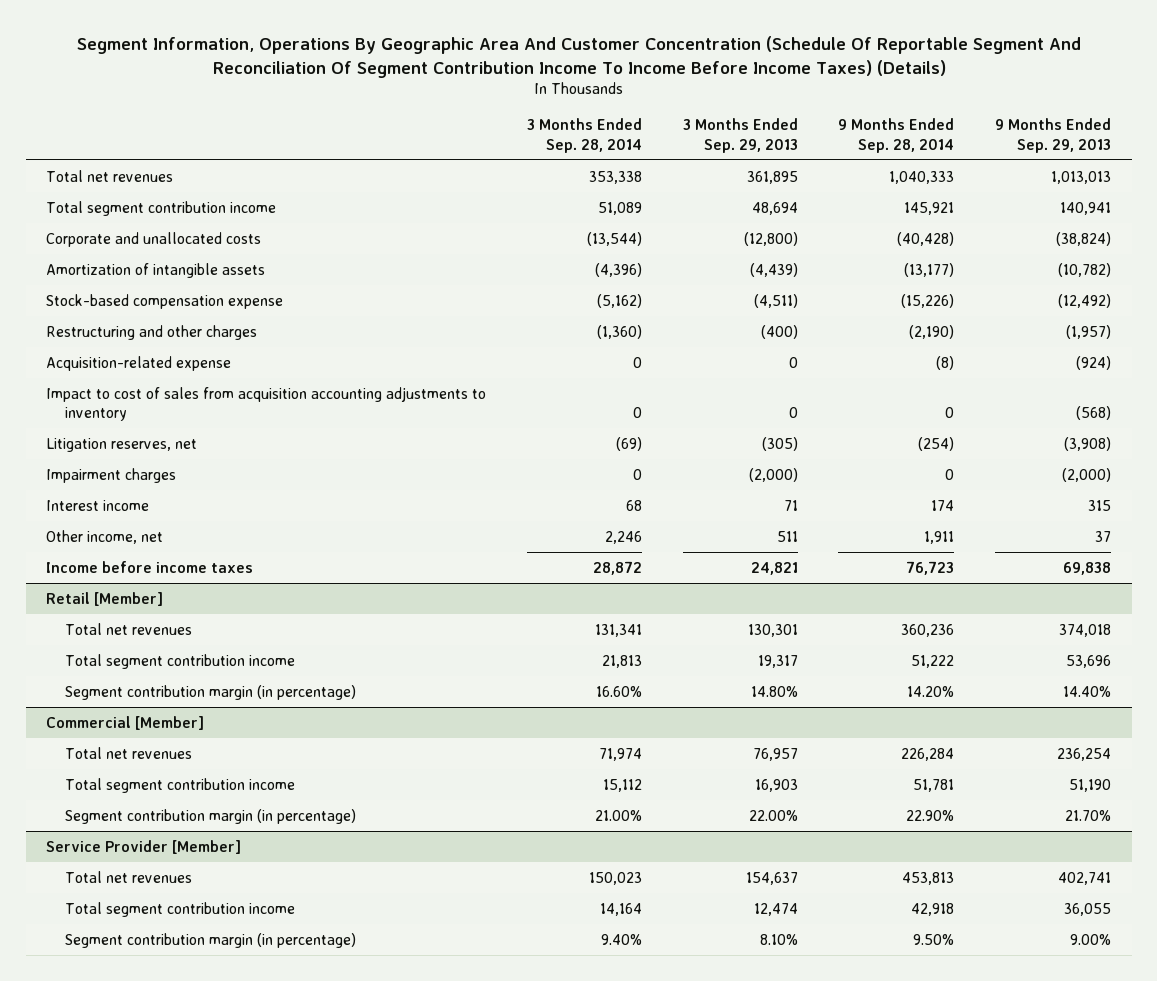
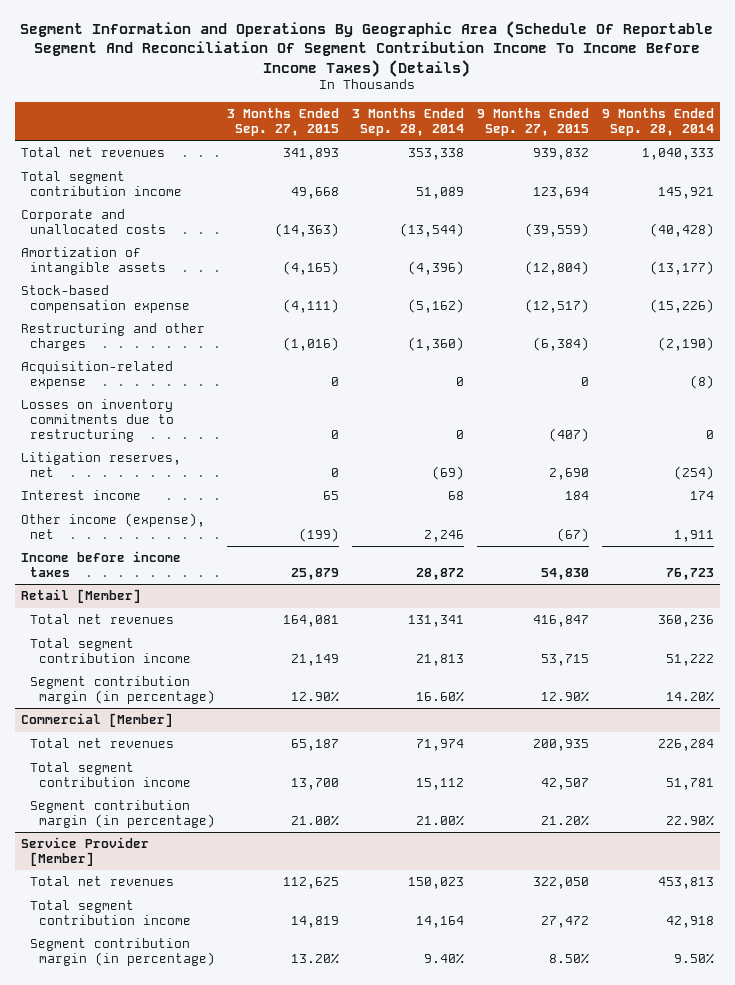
- Segment Information, Operations By Geographic Area And Customer Concentration (Schedule Of Reportable Segment And Reconciliation Of Segment Contribution Income To Income Before Income Taxes) (Details)
+ Segment Information and Operations By Geographic Area (Schedule Of Reportable Segment And Reconciliation Of Segment Contribution Income To Income Before Income Taxes) (Details)
- | 3 Months Ended Sep. 28, 2014 | 3 Months Ended Sep. 29, 2013 | 9 Months Ended Sep. 28, 2014 | 9 Months Ended Sep. 29, 2013
+ | 3 Months Ended Sep. 27, 2015 | 3 Months Ended Sep. 28, 2014 | 9 Months Ended Sep. 27, 2015 | 9 Months Ended Sep. 28, 2014
- Impact to cost of sales from acquisition accounting adjustments to inventory | 0 | 0 | 0 | (568)
+ Losses on inventory commitments due to restructuring | 0 | 0 | (407) | 0
- Impairment charges | 0 | (2,000) | 0 | (2,000)
- Other income, net | 2,246 | 511 | 1,911 | 37
+ Other income (expense), net | (199) | 2,246 | (67) | 1,911

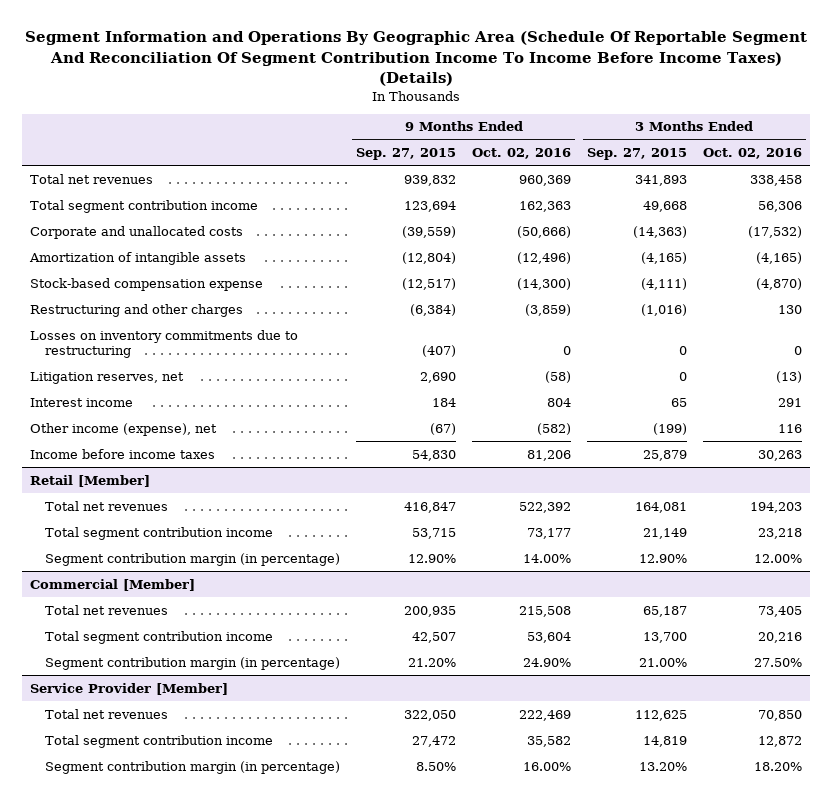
- | 3 Months Ended Sep. 27, 2015 | 3 Months Ended Sep. 28, 2014 | 9 Months Ended Sep. 27, 2015 | 9 Months Ended Sep. 28, 2014
+ | 9 Months Ended Sep. 27, 2015 | 9 Months Ended Oct. 02, 2016 | 3 Months Ended Sep. 27, 2015 | 3 Months Ended Oct. 02, 2016
- Acquisition-related expense | 0 | 0 | 0 | (8)

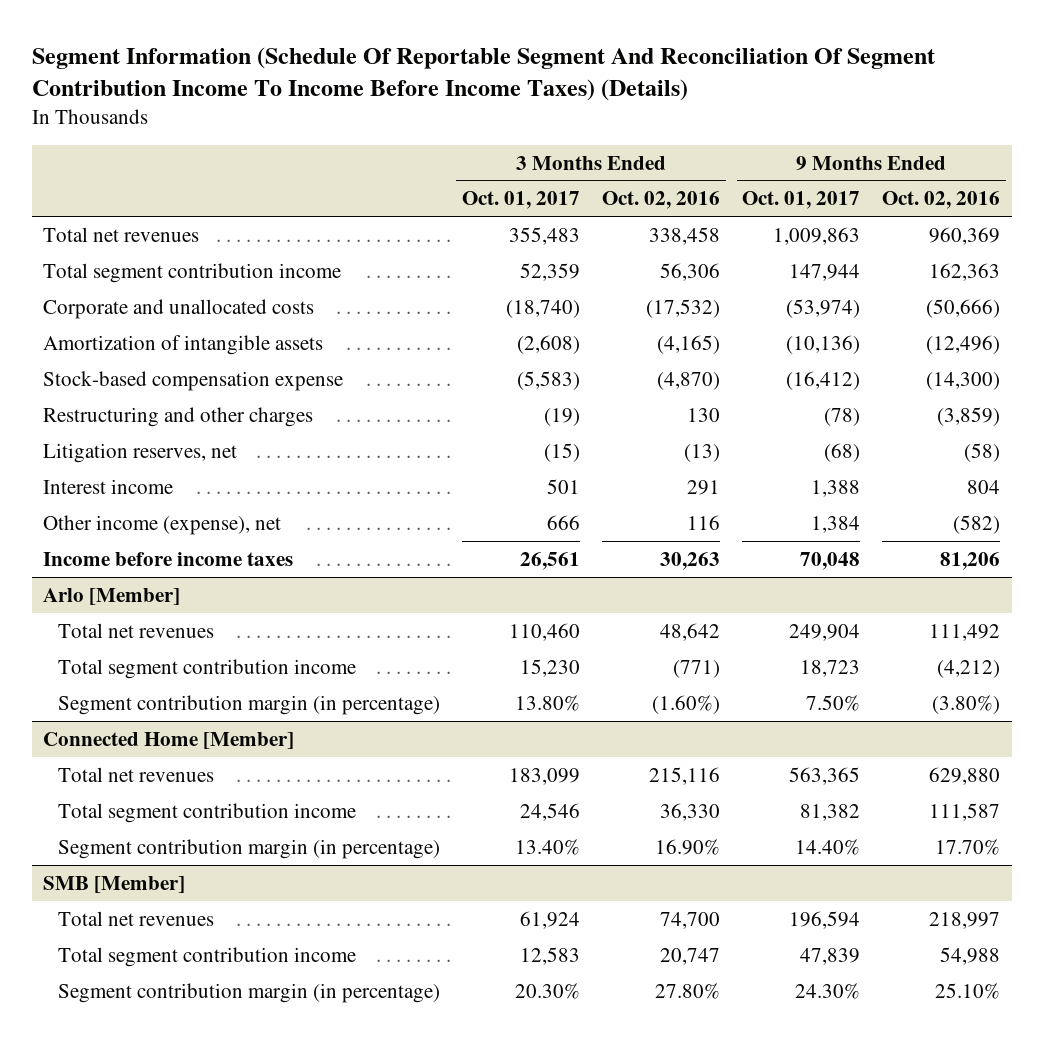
- Segment Information and Operations By Geographic Area (Schedule Of Reportable Segment And Reconciliation Of Segment Contribution Income To Income Before Income Taxes) (Details)
+ Segment Information (Schedule Of Reportable Segment And Reconciliation Of Segment Contribution Income To Income Before Income Taxes) (Details)
- | 9 Months Ended Sep. 27, 2015 | 9 Months Ended Oct. 02, 2016 | 3 Months Ended Sep. 27, 2015 | 3 Months Ended Oct. 02, 2016
+ | 3 Months Ended Oct. 01, 2017 | 3 Months Ended Oct. 02, 2016 | 9 Months Ended Oct. 01, 2017 | 9 Months Ended Oct. 02, 2016
- Losses on inventory commitments due to restructuring | (407) | 0 | 0 | 0
- Retail [Member]
- Total net revenues | 416,847 | 522,392 | 164,081 | 194,203
- Total segment contribution income | 53,715 | 73,177 | 21,149 | 23,218
- Segment contribution margin (in percentage) | 12.90% | 14.00% | 12.90% | 12.00%
- Commercial [Member]
- Total net revenues | 200,935 | 215,508 | 65,187 | 73,405
- Total segment contribution income | 42,507 | 53,604 | 13,700 | 20,216
- Segment contribution margin (in percentage) | 21.20% | 24.90% | 21.00% | 27.50%
- Service Provider [Member]
- Total net revenues | 322,050 | 222,469 | 112,625 | 70,850
- Total segment contribution income | 27,472 | 35,582 | 14,819 | 12,872
- Segment contribution margin (in percentage) | 8.50% | 16.00% | 13.20% | 18.20%
+ Arlo [Member]
+ Total net revenues | 110,460 | 48,642 | 249,904 | 111,492
+ Total segment contribution income | 15,230 | (771) | 18,723 | (4,212)
+ Segment contribution margin (in percentage) | 13.80% | (1.60%) | 7.50% | (3.80%)
+ Connected Home [Member]
+ Total net revenues | 183,099 | 215,116 | 563,365 | 629,880
+ Total segment contribution income | 24,546 | 36,330 | 81,382 | 111,587
+ Segment contribution margin (in percentage) | 13.40% | 16.90% | 14.40% | 17.70%
+ SMB [Member]
+ Total net revenues | 61,924 | 74,700 | 196,594 | 218,997
+ Total segment contribution income | 12,583 | 20,747 | 47,839 | 54,988
+ Segment contribution margin (in percentage) | 20.30% | 27.80% | 24.30% | 25.10%

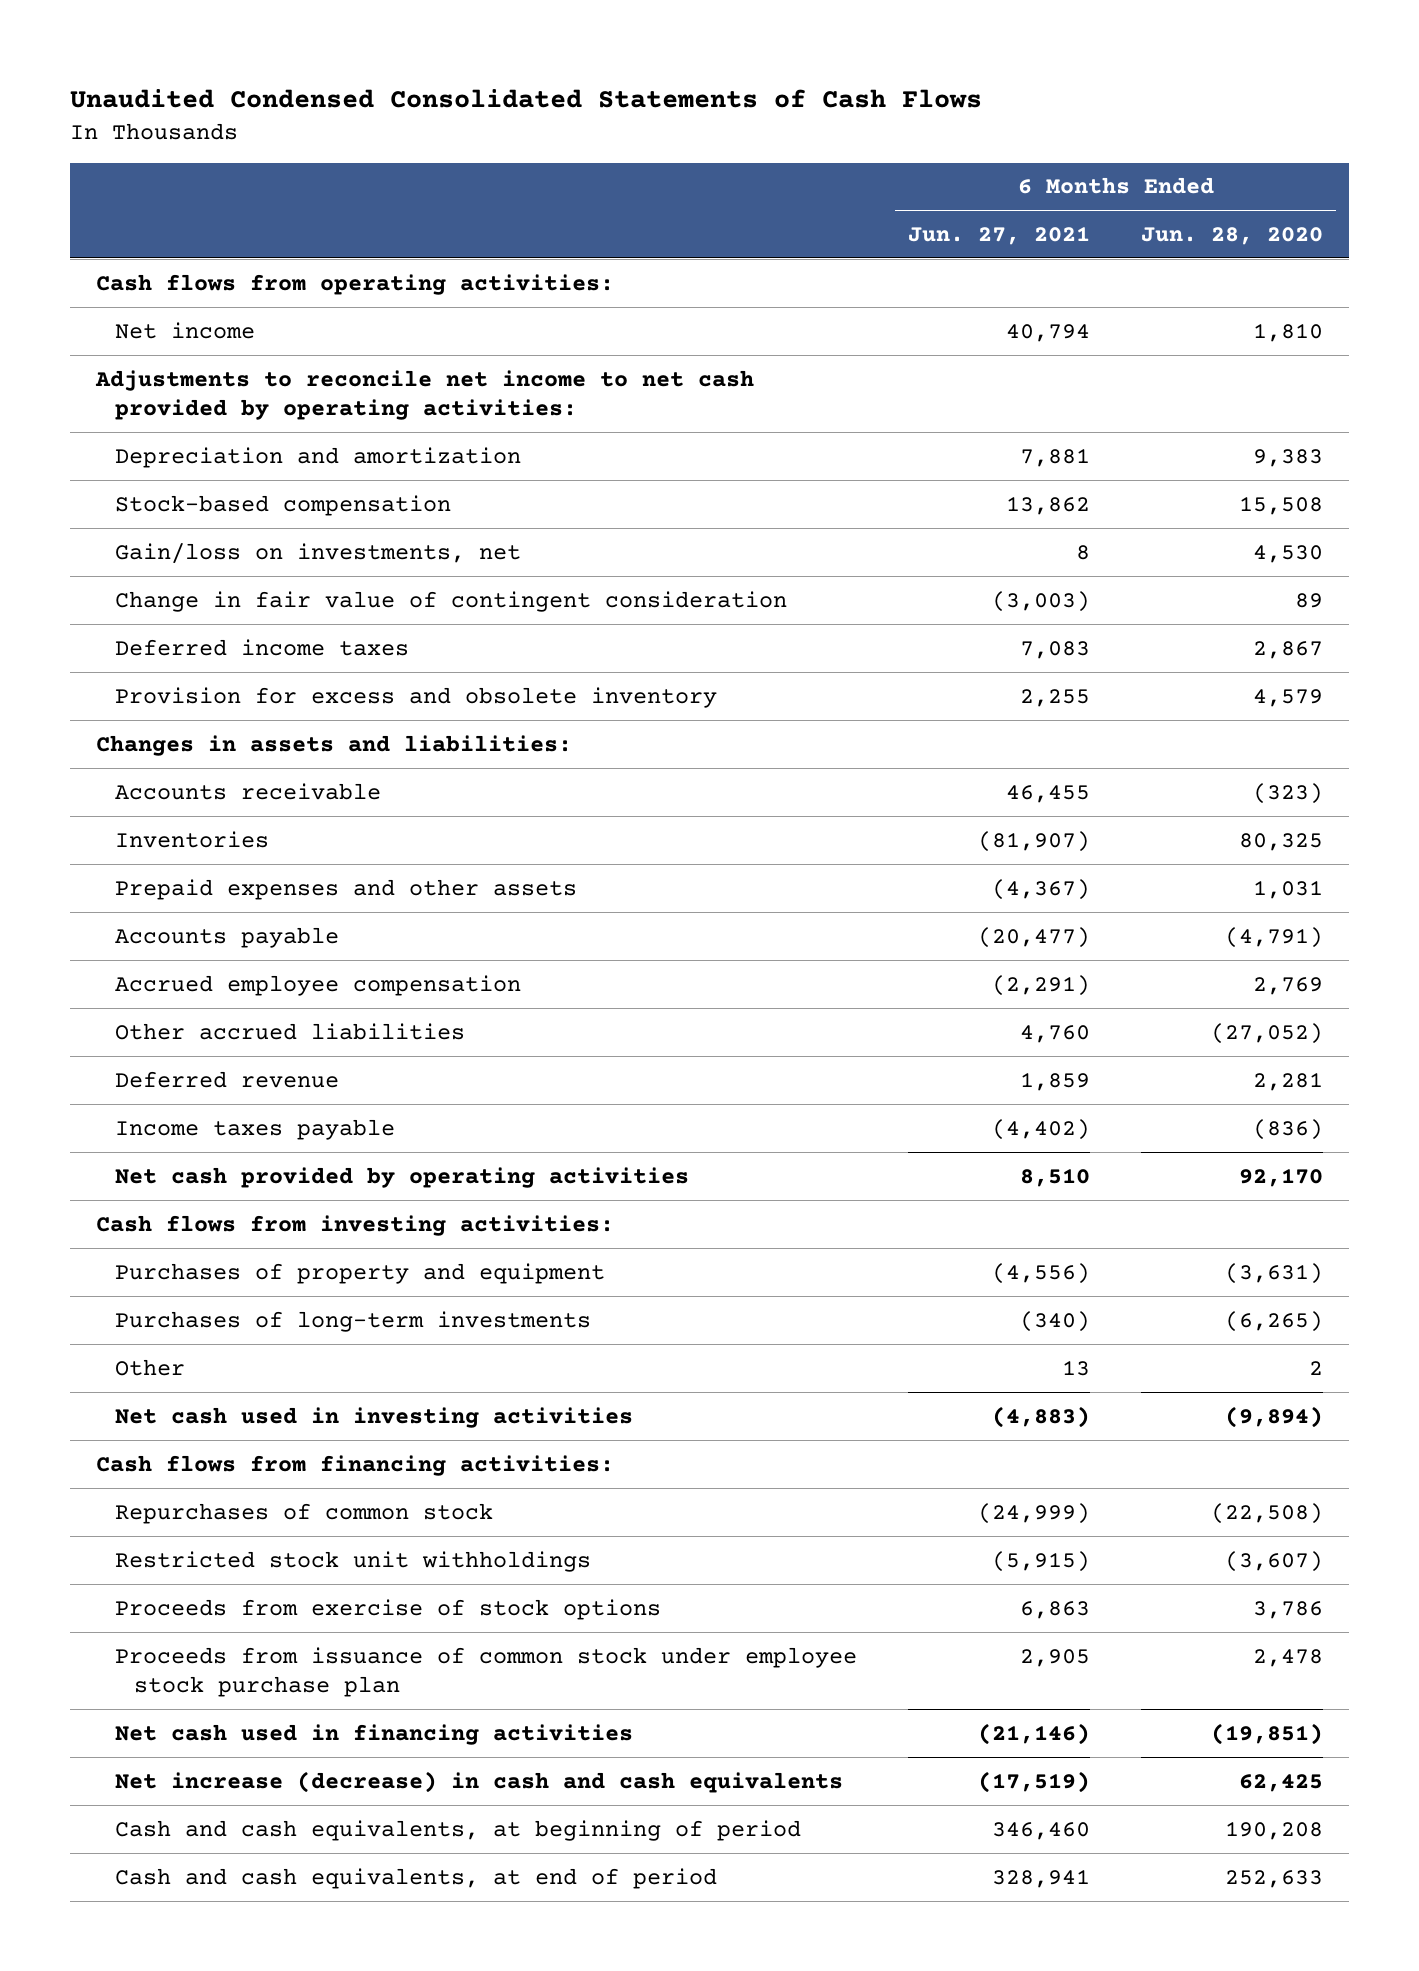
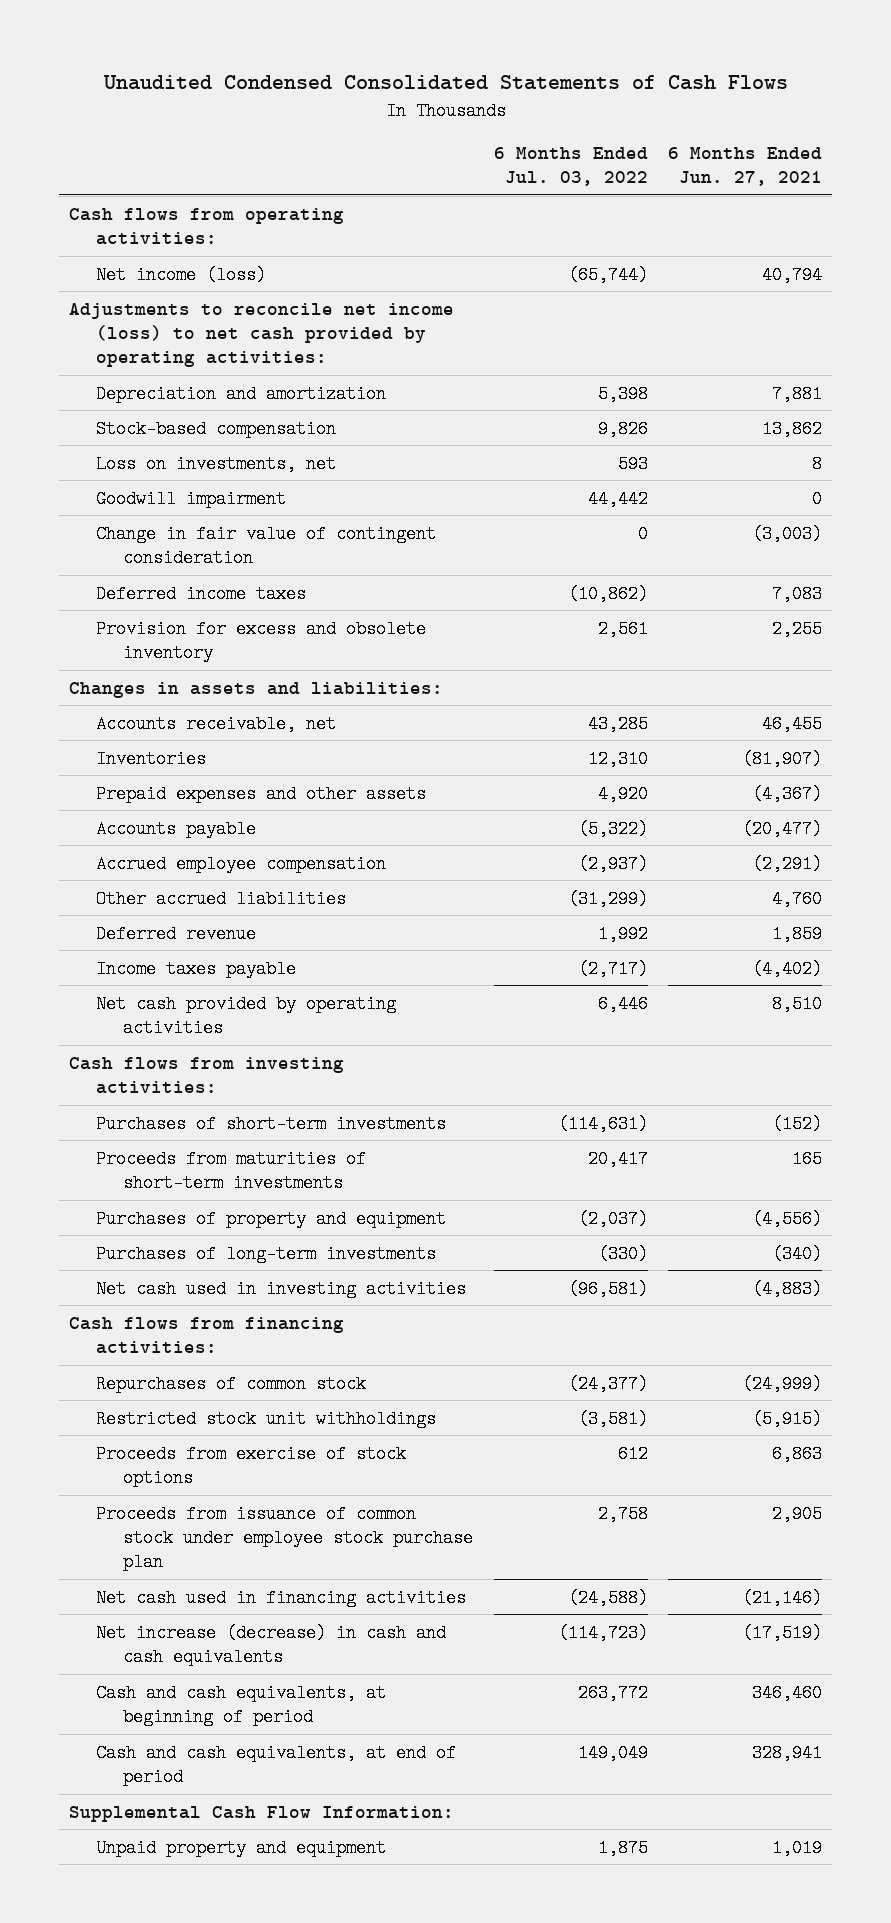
- | 6 Months Ended Jun. 27, 2021 | 6 Months Ended Jun. 28, 2020
+ | 6 Months Ended Jul. 03, 2022 | 6 Months Ended Jun. 27, 2021
- Net income | 40,794 | 1,810
- Adjustments to reconcile net income to net cash provided by operating activities:
+ Net income (loss) | (65,744) | 40,794
+ Adjustments to reconcile net income (loss) to net cash provided by operating activities:
- Gain/loss on investments, net | 8 | 4,530
+ Loss on investments, net | 593 | 8
+ Goodwill impairment | 44,442 | 0
- Accounts receivable | 46,455 | (323)
+ Accounts receivable, net | 43,285 | 46,455
+ Purchases of short-term investments | (114,631) | (152)
+ Proceeds from maturities of short-term investments | 20,417 | 165
- Other | 13 | 2
+ Supplemental Cash Flow Information:
+ Unpaid property and equipment | 1,875 | 1,019

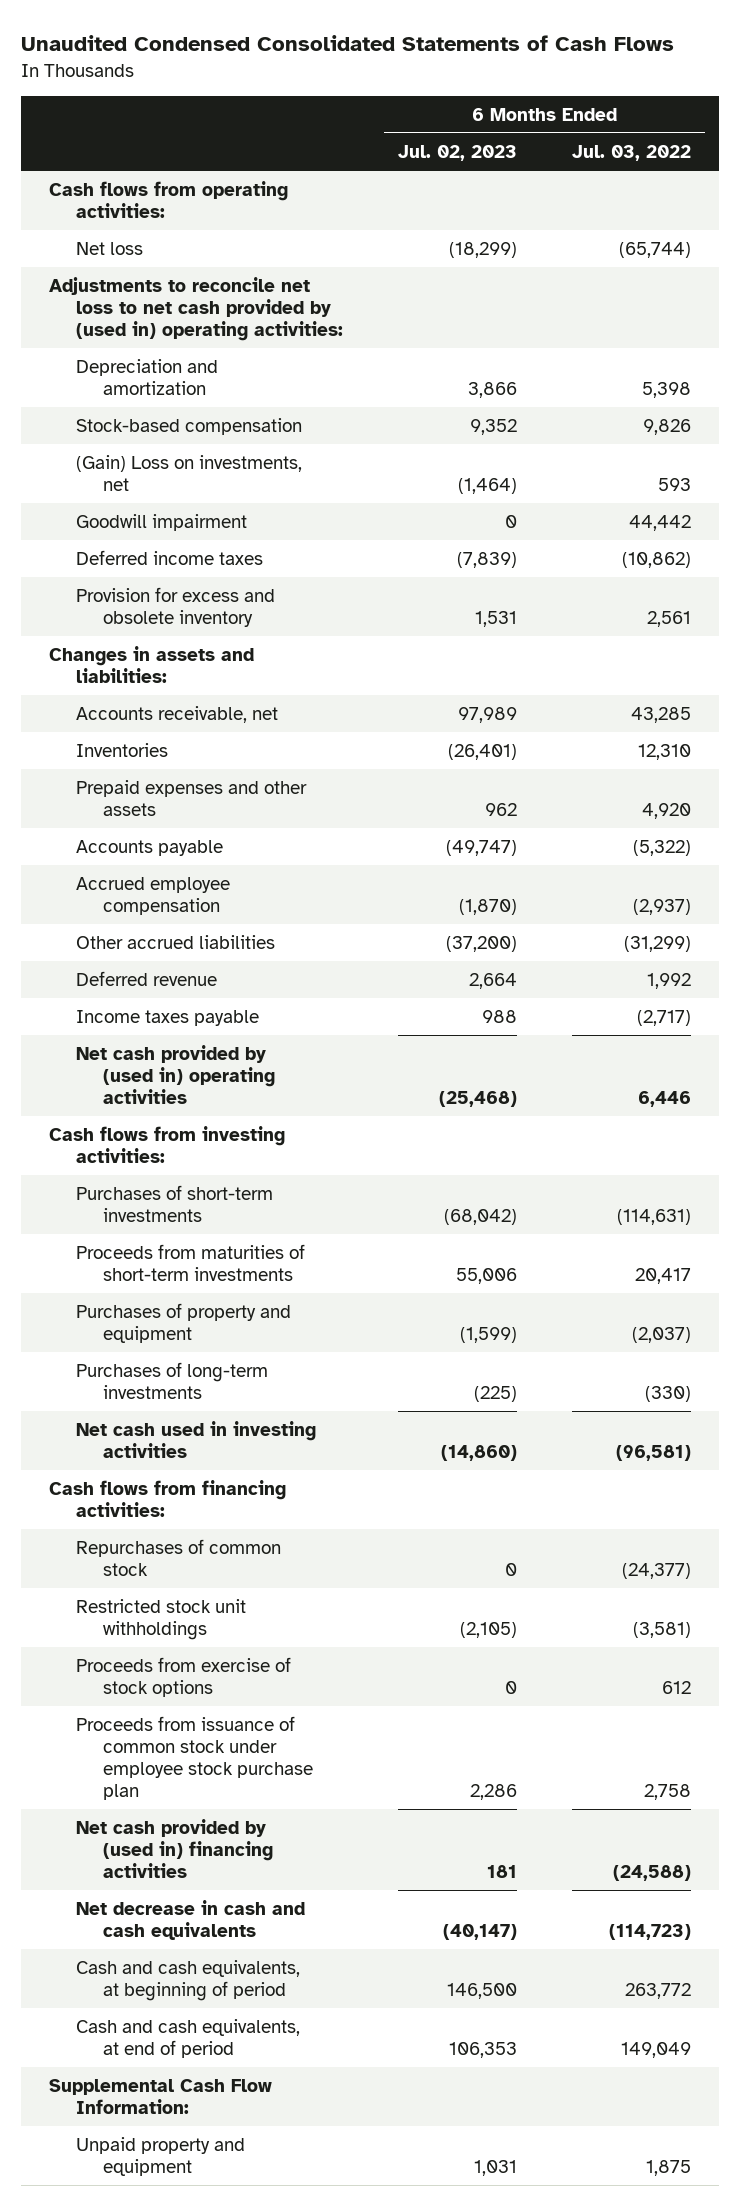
- | 6 Months Ended Jul. 03, 2022 | 6 Months Ended Jun. 27, 2021
+ | 6 Months Ended Jul. 02, 2023 | 6 Months Ended Jul. 03, 2022
- Net income (loss) | (65,744) | 40,794
- Adjustments to reconcile net income (loss) to net cash provided by operating activities:
+ Net loss | (18,299) | (65,744)
+ Adjustments to reconcile net loss to net cash provided by (used in) operating activities:
- Loss on investments, net | 593 | 8
+ (Gain) Loss on investments, net | (1,464) | 593
- Change in fair value of contingent consideration | 0 | (3,003)
- Net cash provided by operating activities | 6,446 | 8,510
+ Net cash provided by (used in) operating activities | (25,468) | 6,446
- Net cash used in financing activities | (24,588) | (21,146)
- Net increase (decrease) in cash and cash equivalents | (114,723) | (17,519)
+ Net cash provided by (used in) financing activities | 181 | (24,588)
+ Net decrease in cash and cash equivalents | (40,147) | (114,723)

